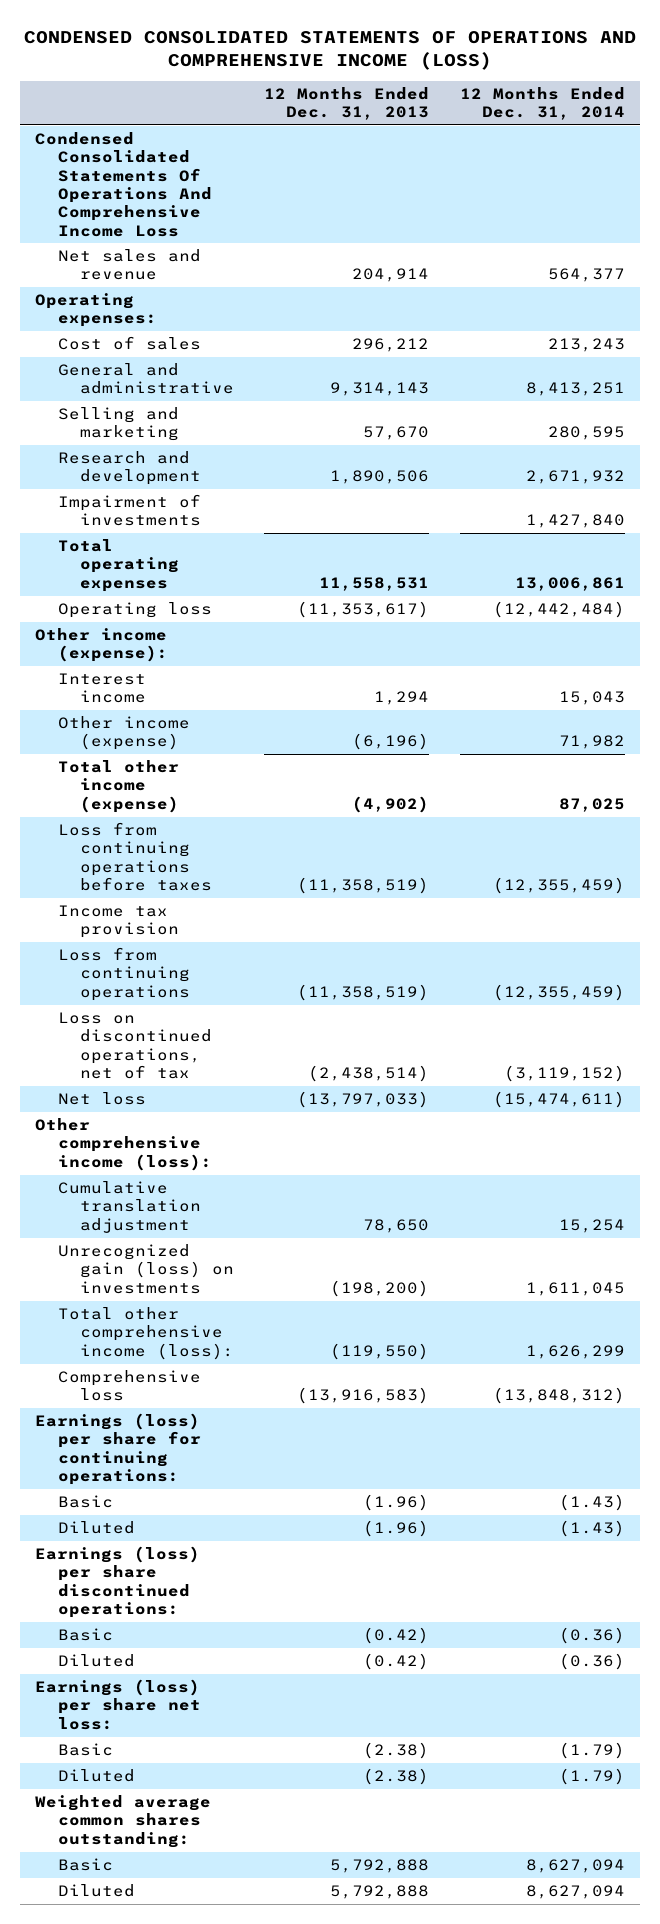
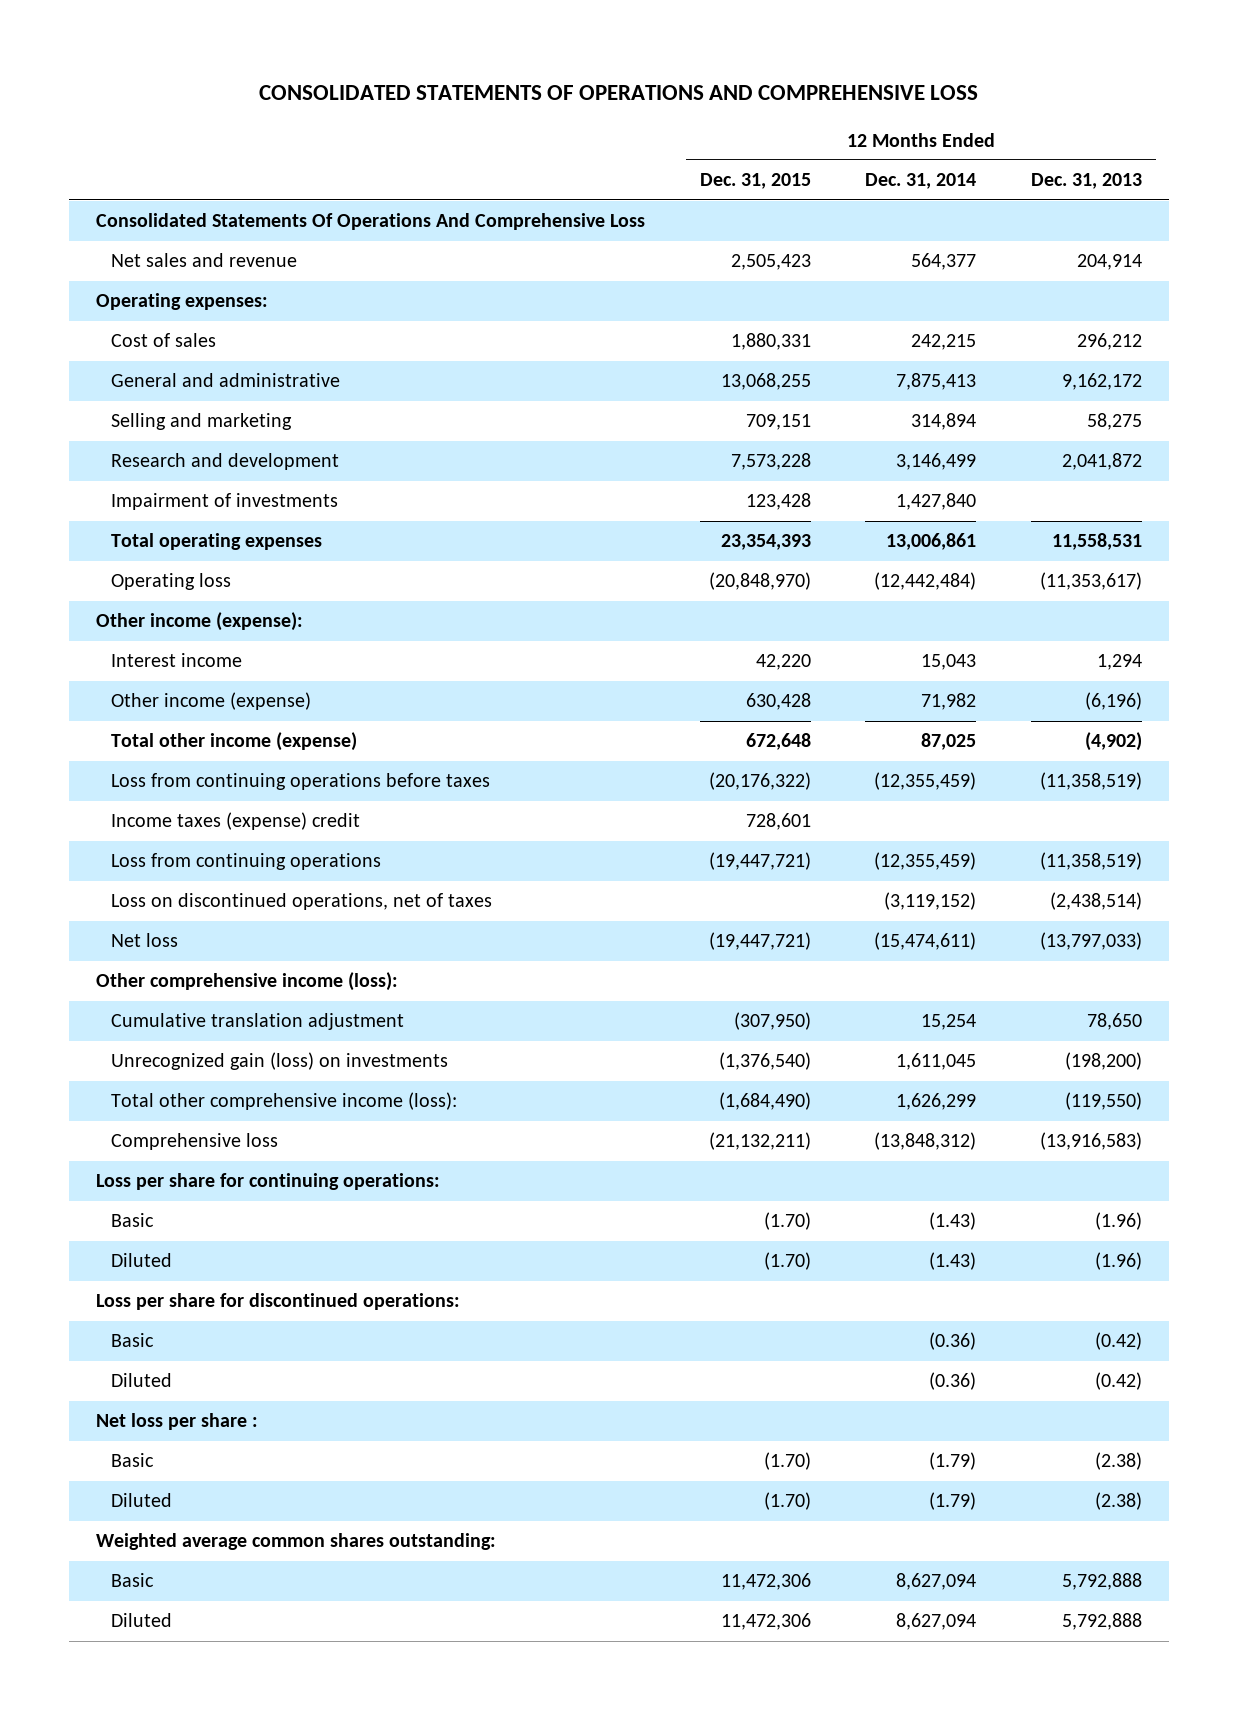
- CONDENSED CONSOLIDATED STATEMENTS OF OPERATIONS AND COMPREHENSIVE INCOME (LOSS)
+ CONSOLIDATED STATEMENTS OF OPERATIONS AND COMPREHENSIVE LOSS
- | 12 Months Ended Dec. 31, 2013 | 12 Months Ended Dec. 31, 2014
+ | 12 Months Ended Dec. 31, 2015 | 12 Months Ended Dec. 31, 2014 | 12 Months Ended Dec. 31, 2013
- Condensed Consolidated Statements Of Operations And Comprehensive Income Loss
+ Consolidated Statements Of Operations And Comprehensive Loss
- Cost of sales | 296,212 | 213,243
- General and administrative | 9,314,143 | 8,413,251
- Selling and marketing | 57,670 | 280,595
- Research and development | 1,890,506 | 2,671,932
+ Cost of sales | 1,880,331 | 242,215 | 296,212
+ General and administrative | 13,068,255 | 7,875,413 | 9,162,172
+ Selling and marketing | 709,151 | 314,894 | 58,275
+ Research and development | 7,573,228 | 3,146,499 | 2,041,872
- Income tax provision
+ Income taxes (expense) credit | 728,601 | |
- Loss on discontinued operations, net of tax | (2,438,514) | (3,119,152)
+ Loss on discontinued operations, net of taxes | | (3,119,152) | (2,438,514)
- Earnings (loss) per share for continuing operations:
+ Loss per share for continuing operations:
- Earnings (loss) per share discontinued operations:
+ Loss per share for discontinued operations:
- Earnings (loss) per share net loss:
+ Net loss per share :

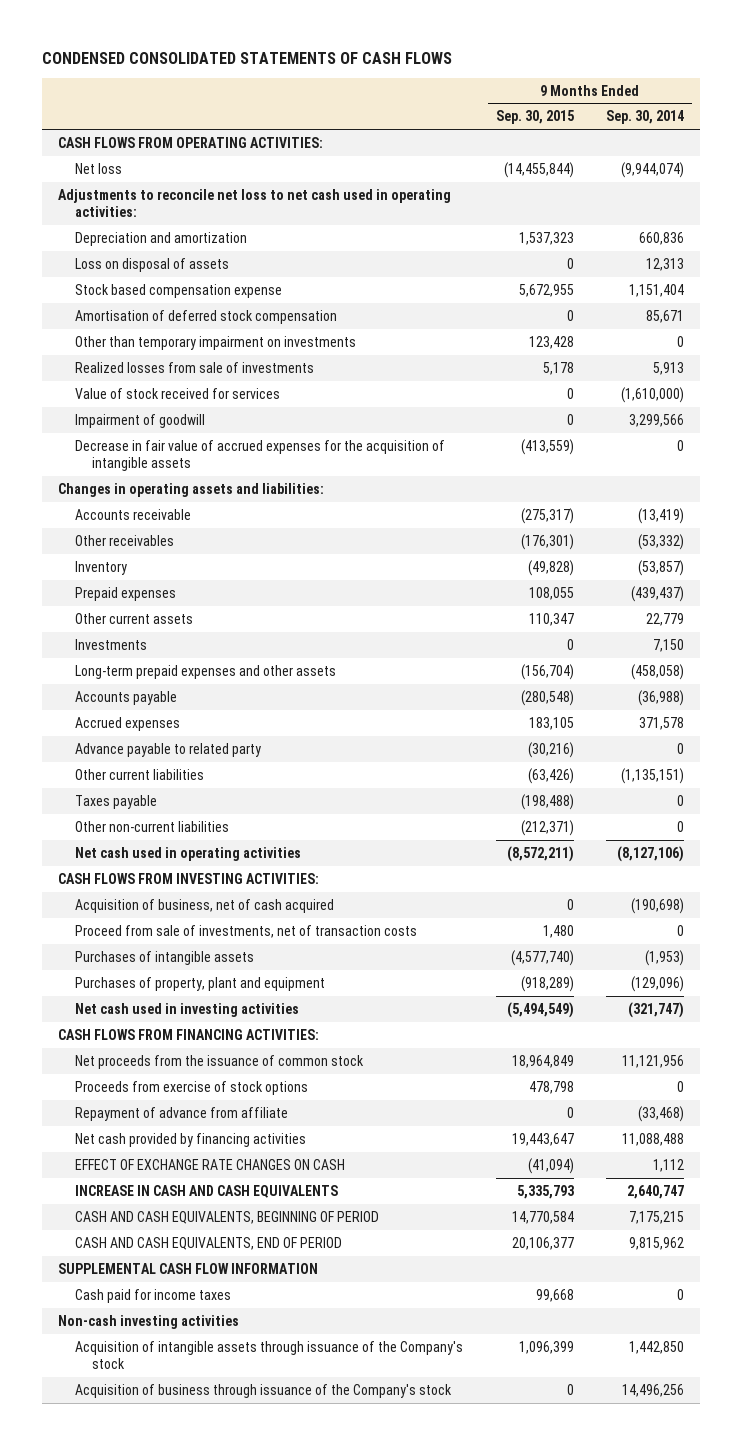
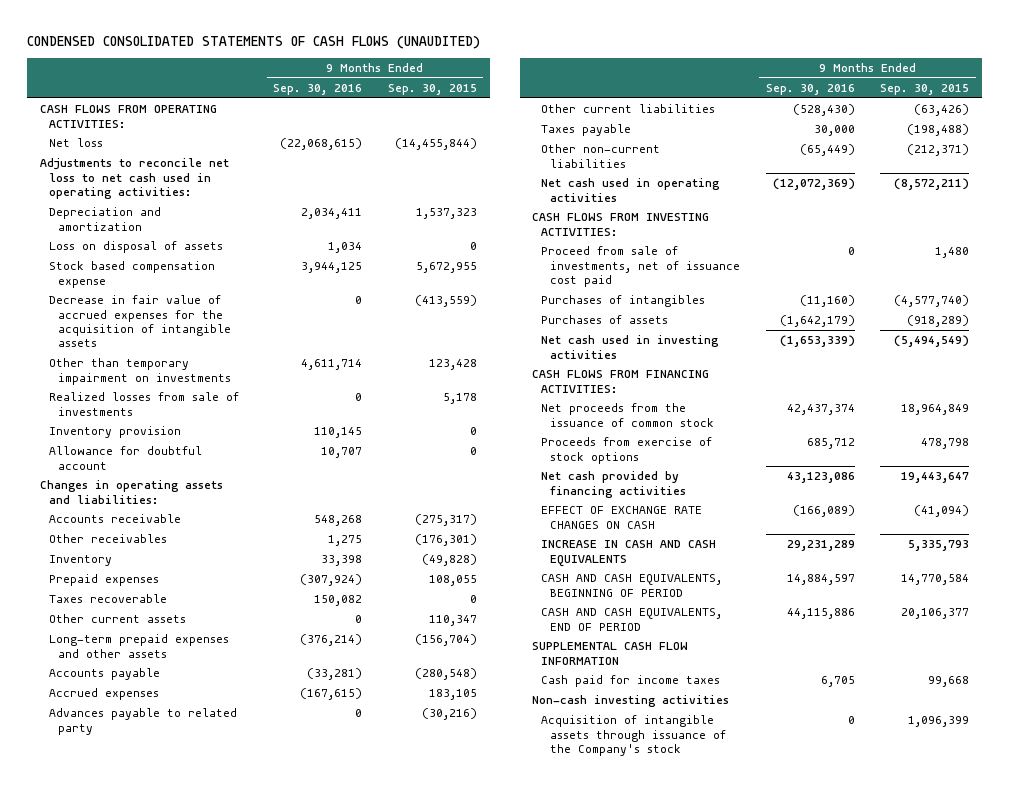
- CONDENSED CONSOLIDATED STATEMENTS OF CASH FLOWS
+ CONDENSED CONSOLIDATED STATEMENTS OF CASH FLOWS (UNAUDITED)
- | 9 Months Ended Sep. 30, 2015 | 9 Months Ended Sep. 30, 2014
+ | 9 Months Ended Sep. 30, 2016 | 9 Months Ended Sep. 30, 2015
- Amortisation of deferred stock compensation | 0 | 85,671
moved up: Decrease in fair value of accrued expenses for the acquisition of intangible assets | 0 | (413,559)
- Value of stock received for services | 0 | (1,610,000)
- Impairment of goodwill | 0 | 3,299,566
+ Inventory provision | 110,145 | 0
+ Allowance for doubtful account | 10,707 | 0
+ Taxes recoverable | 150,082 | 0
- Investments | 0 | 7,150
- Advance payable to related party | (30,216) | 0
+ Advances payable to related party | 0 | (30,216)
- Acquisition of business, net of cash acquired | 0 | (190,698)
- Proceed from sale of investments, net of transaction costs | 1,480 | 0
- Purchases of intangible assets | (4,577,740) | (1,953)
- Purchases of property, plant and equipment | (918,289) | (129,096)
+ Proceed from sale of investments, net of issuance cost paid | 0 | 1,480
+ Purchases of intangibles | (11,160) | (4,577,740)
+ Purchases of assets | (1,642,179) | (918,289)
- Repayment of advance from affiliate | 0 | (33,468)
- Acquisition of business through issuance of the Company's stock | 0 | 14,496,256

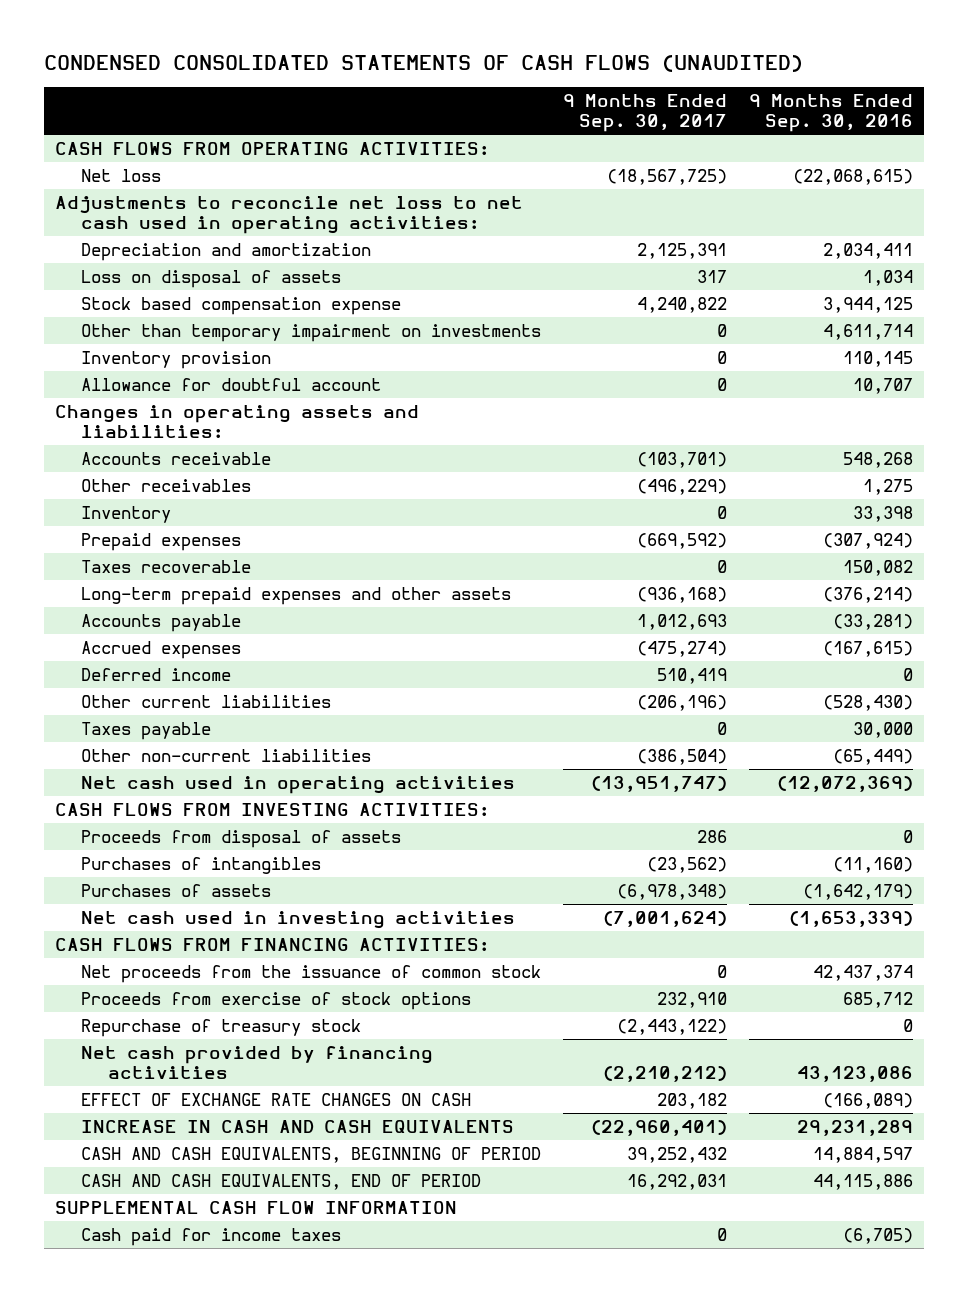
- | 9 Months Ended Sep. 30, 2016 | 9 Months Ended Sep. 30, 2015
+ | 9 Months Ended Sep. 30, 2017 | 9 Months Ended Sep. 30, 2016
- Decrease in fair value of accrued expenses for the acquisition of intangible assets | 0 | (413,559)
- Realized losses from sale of investments | 0 | 5,178
- Other current assets | 0 | 110,347
- Advances payable to related party | 0 | (30,216)
+ Deferred income | 510,419 | 0
- Proceed from sale of investments, net of issuance cost paid | 0 | 1,480
+ Proceeds from disposal of assets | 286 | 0
+ Repurchase of treasury stock | (2,443,122) | 0
- Cash paid for income taxes | 6,705 | 99,668
- Non-cash investing activities
- Acquisition of intangible assets through issuance of the Company's stock | 0 | 1,096,399
+ Cash paid for income taxes | 0 | (6,705)

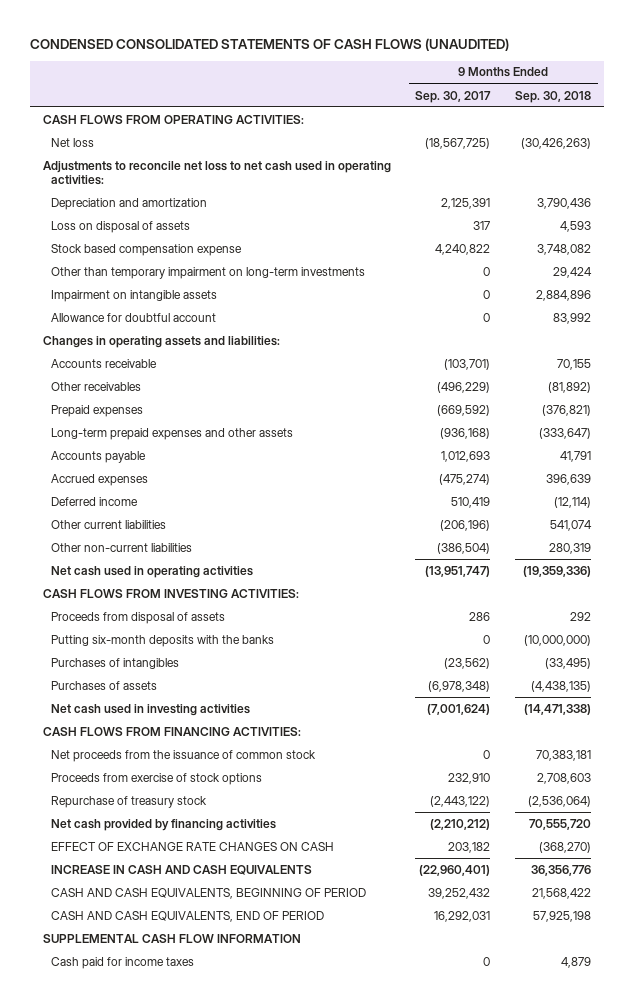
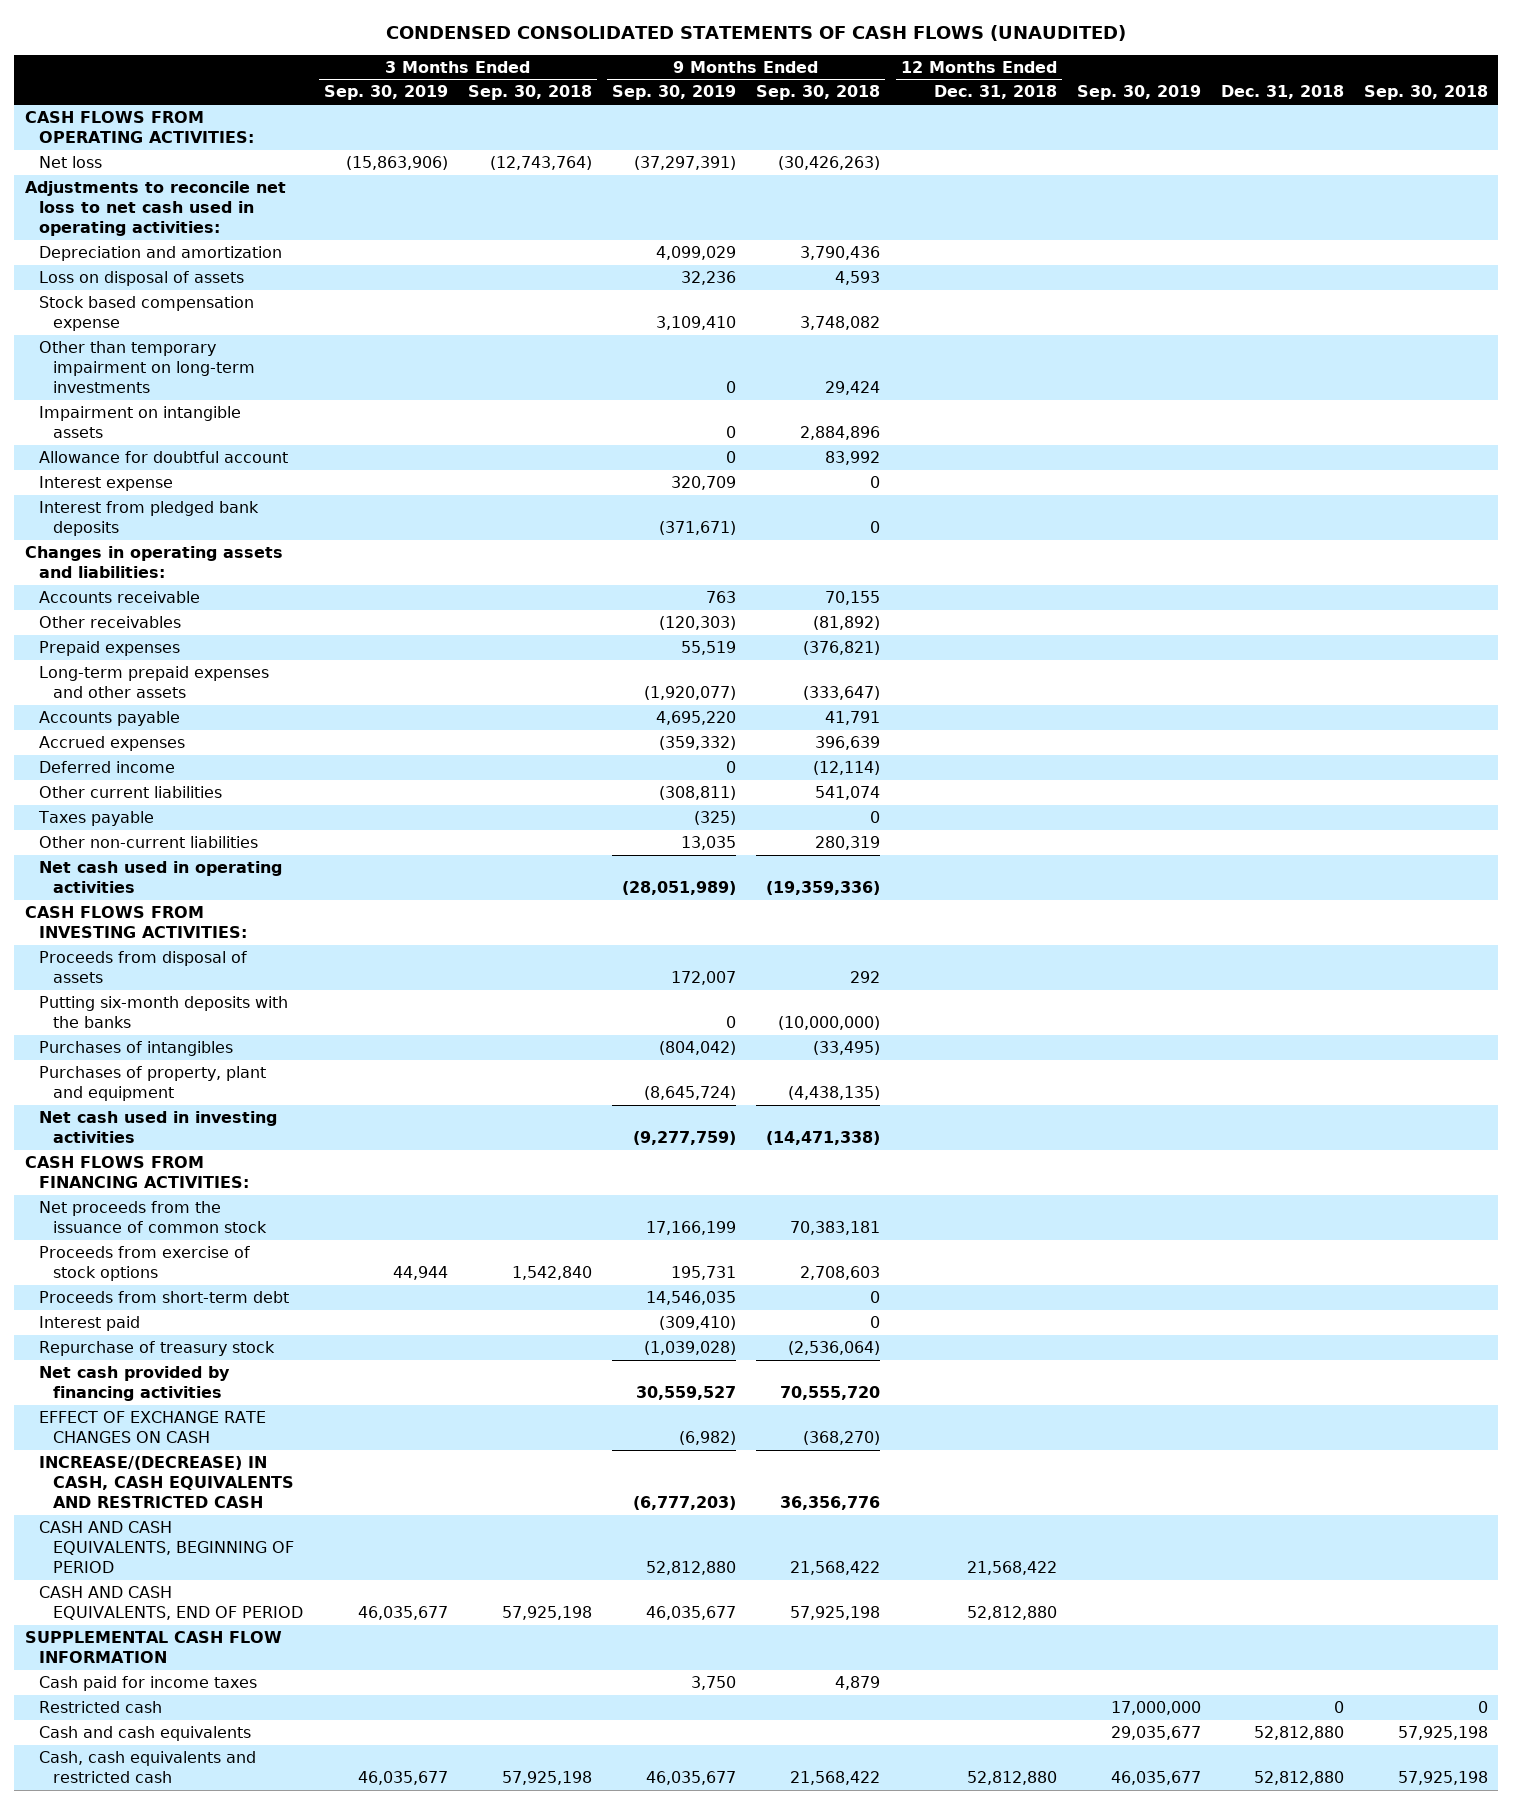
- | 9 Months Ended Sep. 30, 2017 | 9 Months Ended Sep. 30, 2018
+ | 3 Months Ended Sep. 30, 2019 | 3 Months Ended Sep. 30, 2018 | 9 Months Ended Sep. 30, 2019 | 9 Months Ended Sep. 30, 2018 | 12 Months Ended Dec. 31, 2018 | Sep. 30, 2019 | Dec. 31, 2018 | Sep. 30, 2018
+ Interest expense | | | 320,709 | 0 | | | |
+ Interest from pledged bank deposits | | | (371,671) | 0 | | | |
+ Taxes payable | | | (325) | 0 | | | |
- Purchases of assets | (6,978,348) | (4,438,135)
+ Purchases of property, plant and equipment | | | (8,645,724) | (4,438,135) | | | |
+ Proceeds from short-term debt | | | 14,546,035 | 0 | | | |
+ Interest paid | | | (309,410) | 0 | | | |
- INCREASE IN CASH AND CASH EQUIVALENTS | (22,960,401) | 36,356,776
+ INCREASE/(DECREASE) IN CASH, CASH EQUIVALENTS AND RESTRICTED CASH | | | (6,777,203) | 36,356,776 | | | |
+ Restricted cash | | | | | | 17,000,000 | 0 | 0
+ Cash and cash equivalents | | | | | | 29,035,677 | 52,812,880 | 57,925,198
+ Cash, cash equivalents and restricted cash | 46,035,677 | 57,925,198 | 46,035,677 | 21,568,422 | 52,812,880 | 46,035,677 | 52,812,880 | 57,925,198

